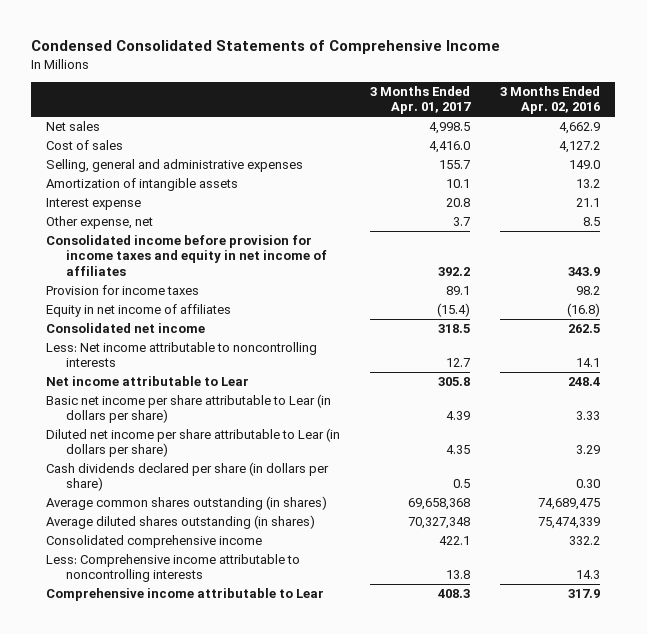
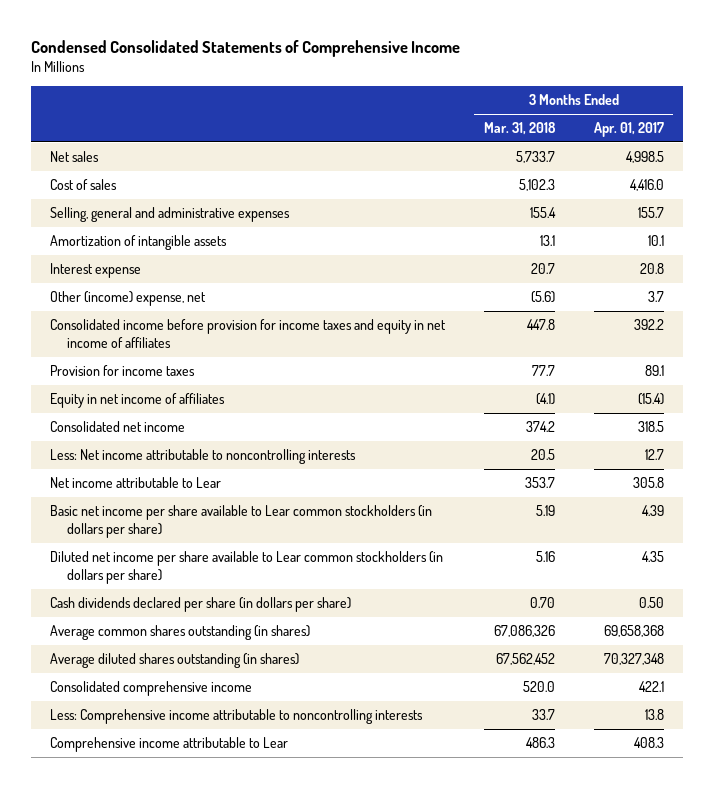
- | 3 Months Ended Apr. 01, 2017 | 3 Months Ended Apr. 02, 2016
+ | 3 Months Ended Mar. 31, 2018 | 3 Months Ended Apr. 01, 2017
- Other expense, net | 3.7 | 8.5
+ Other (income) expense, net | (5.6) | 3.7
- Basic net income per share attributable to Lear (in dollars per share) | 4.39 | 3.33
- Diluted net income per share attributable to Lear (in dollars per share) | 4.35 | 3.29
- Cash dividends declared per share (in dollars per share) | 0.5 | 0.30
+ Basic net income per share available to Lear common stockholders (in dollars per share) | 5.19 | 4.39
+ Diluted net income per share available to Lear common stockholders (in dollars per share) | 5.16 | 4.35
+ Cash dividends declared per share (in dollars per share) | 0.70 | 0.50

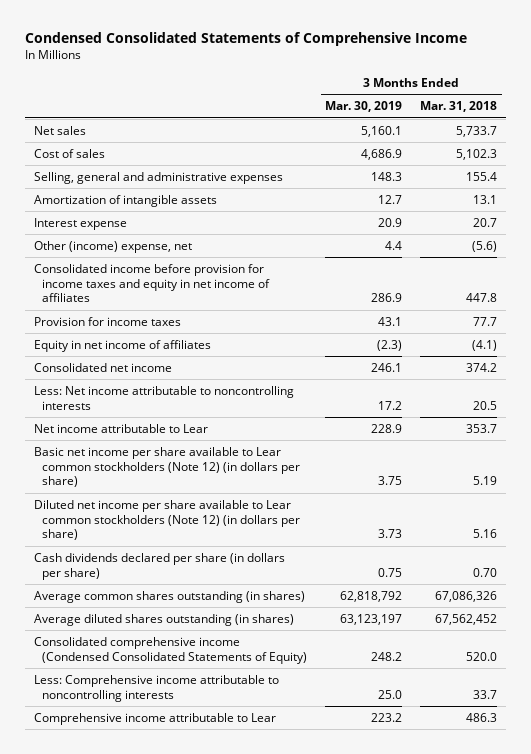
- | 3 Months Ended Mar. 31, 2018 | 3 Months Ended Apr. 01, 2017
+ | 3 Months Ended Mar. 30, 2019 | 3 Months Ended Mar. 31, 2018
- Basic net income per share available to Lear common stockholders (in dollars per share) | 5.19 | 4.39
- Diluted net income per share available to Lear common stockholders (in dollars per share) | 5.16 | 4.35
+ Basic net income per share available to Lear common stockholders (Note 12) (in dollars per share) | 3.75 | 5.19
+ Diluted net income per share available to Lear common stockholders (Note 12) (in dollars per share) | 3.73 | 5.16
- Consolidated comprehensive income | 520.0 | 422.1
+ Consolidated comprehensive income (Condensed Consolidated Statements of Equity) | 248.2 | 520.0

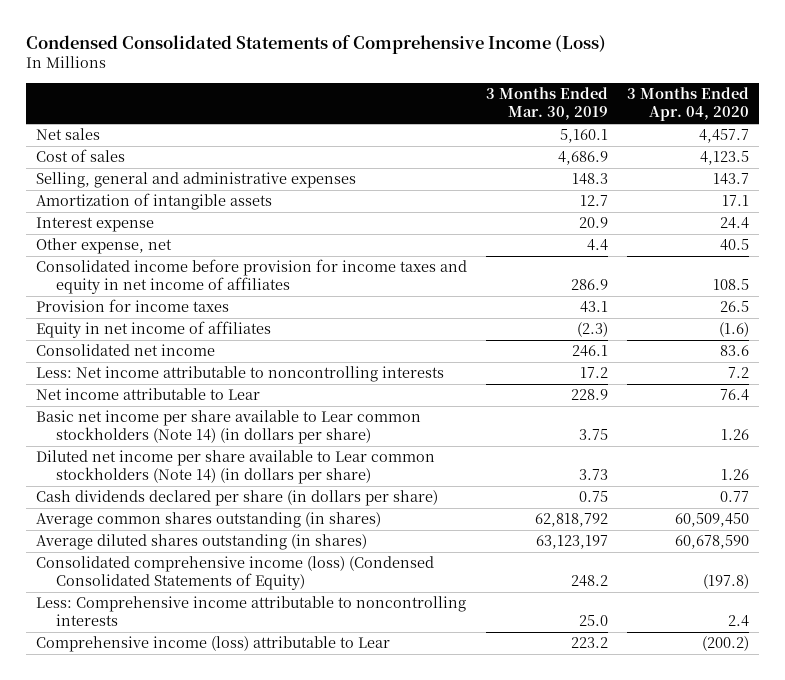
- Condensed Consolidated Statements of Comprehensive Income
+ Condensed Consolidated Statements of Comprehensive Income (Loss)
- | 3 Months Ended Mar. 30, 2019 | 3 Months Ended Mar. 31, 2018
+ | 3 Months Ended Mar. 30, 2019 | 3 Months Ended Apr. 04, 2020
- Other (income) expense, net | 4.4 | (5.6)
+ Other expense, net | 4.4 | 40.5
- Basic net income per share available to Lear common stockholders (Note 12) (in dollars per share) | 3.75 | 5.19
- Diluted net income per share available to Lear common stockholders (Note 12) (in dollars per share) | 3.73 | 5.16
+ Basic net income per share available to Lear common stockholders (Note 14) (in dollars per share) | 3.75 | 1.26
+ Diluted net income per share available to Lear common stockholders (Note 14) (in dollars per share) | 3.73 | 1.26
- Consolidated comprehensive income (Condensed Consolidated Statements of Equity) | 248.2 | 520.0
+ Consolidated comprehensive income (loss) (Condensed Consolidated Statements of Equity) | 248.2 | (197.8)
- Comprehensive income attributable to Lear | 223.2 | 486.3
+ Comprehensive income (loss) attributable to Lear | 223.2 | (200.2)

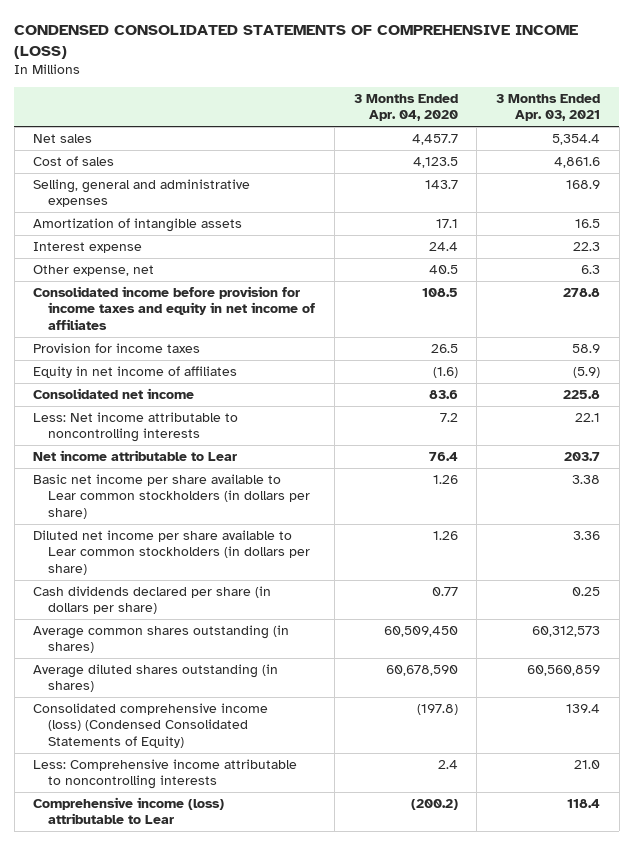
- Condensed Consolidated Statements of Comprehensive Income (Loss)
+ CONDENSED CONSOLIDATED STATEMENTS OF COMPREHENSIVE INCOME (LOSS)
- | 3 Months Ended Mar. 30, 2019 | 3 Months Ended Apr. 04, 2020
+ | 3 Months Ended Apr. 04, 2020 | 3 Months Ended Apr. 03, 2021
- Basic net income per share available to Lear common stockholders (Note 14) (in dollars per share) | 3.75 | 1.26
- Diluted net income per share available to Lear common stockholders (Note 14) (in dollars per share) | 3.73 | 1.26
+ Basic net income per share available to Lear common stockholders (in dollars per share) | 1.26 | 3.38
+ Diluted net income per share available to Lear common stockholders (in dollars per share) | 1.26 | 3.36

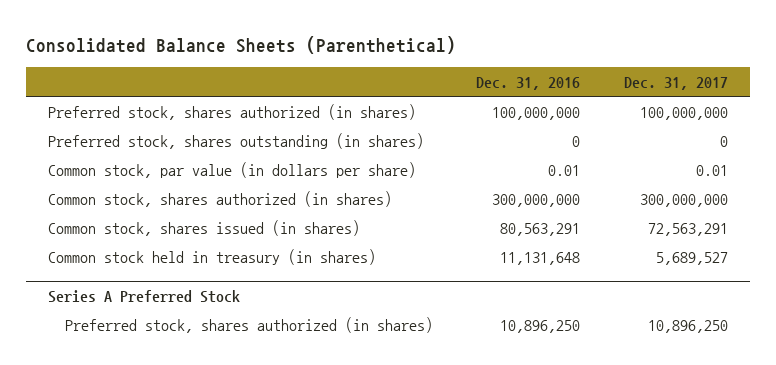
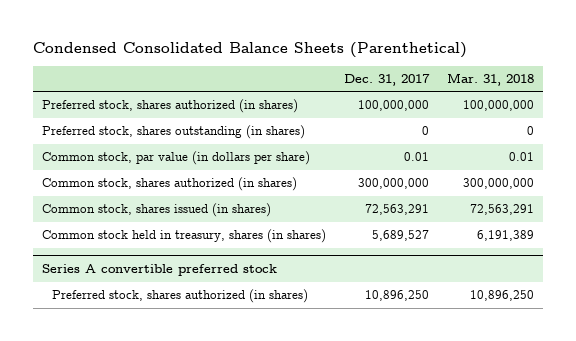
- Consolidated Balance Sheets (Parenthetical)
+ Condensed Consolidated Balance Sheets (Parenthetical)
- | Dec. 31, 2016 | Dec. 31, 2017
+ | Dec. 31, 2017 | Mar. 31, 2018
- Common stock held in treasury (in shares) | 11,131,648 | 5,689,527
- Series A Preferred Stock
+ Common stock held in treasury, shares (in shares) | 5,689,527 | 6,191,389
+ Series A convertible preferred stock

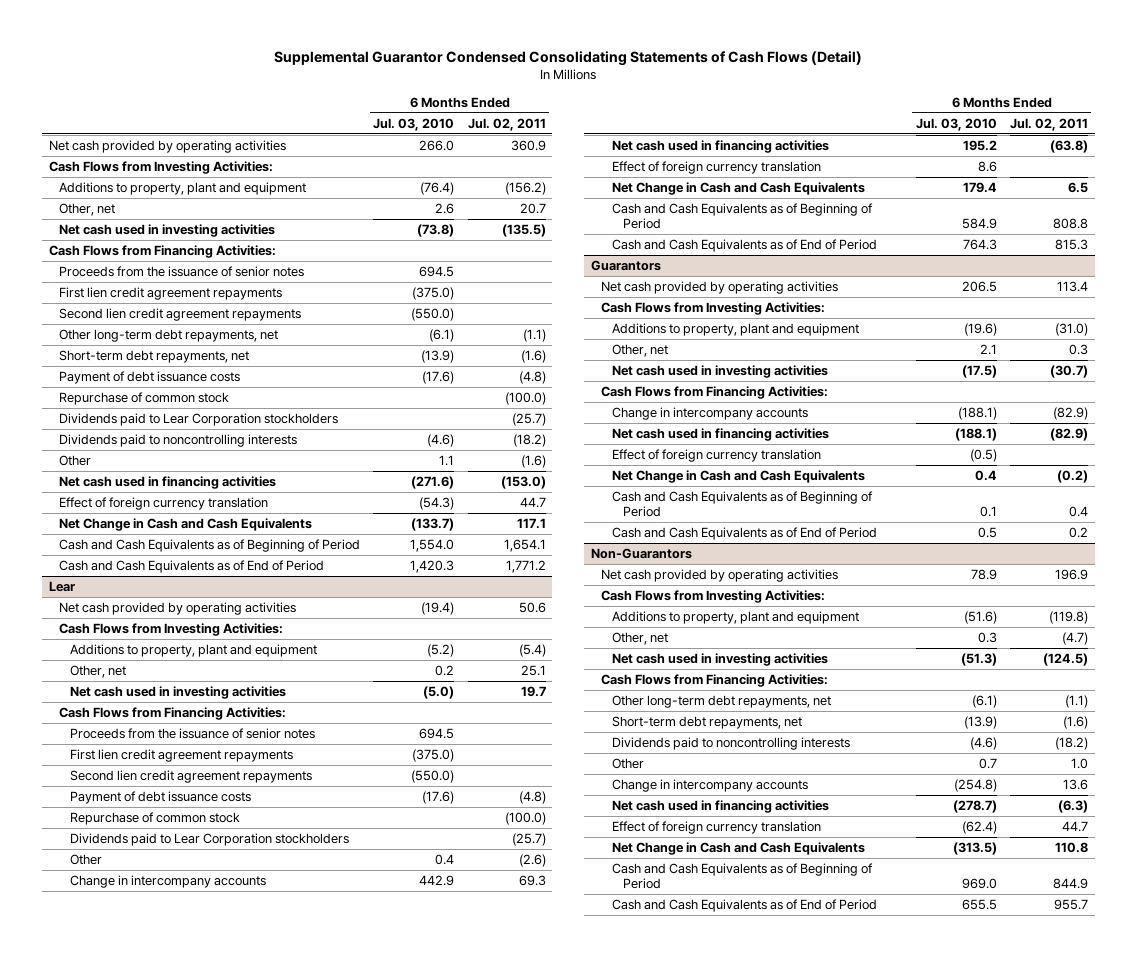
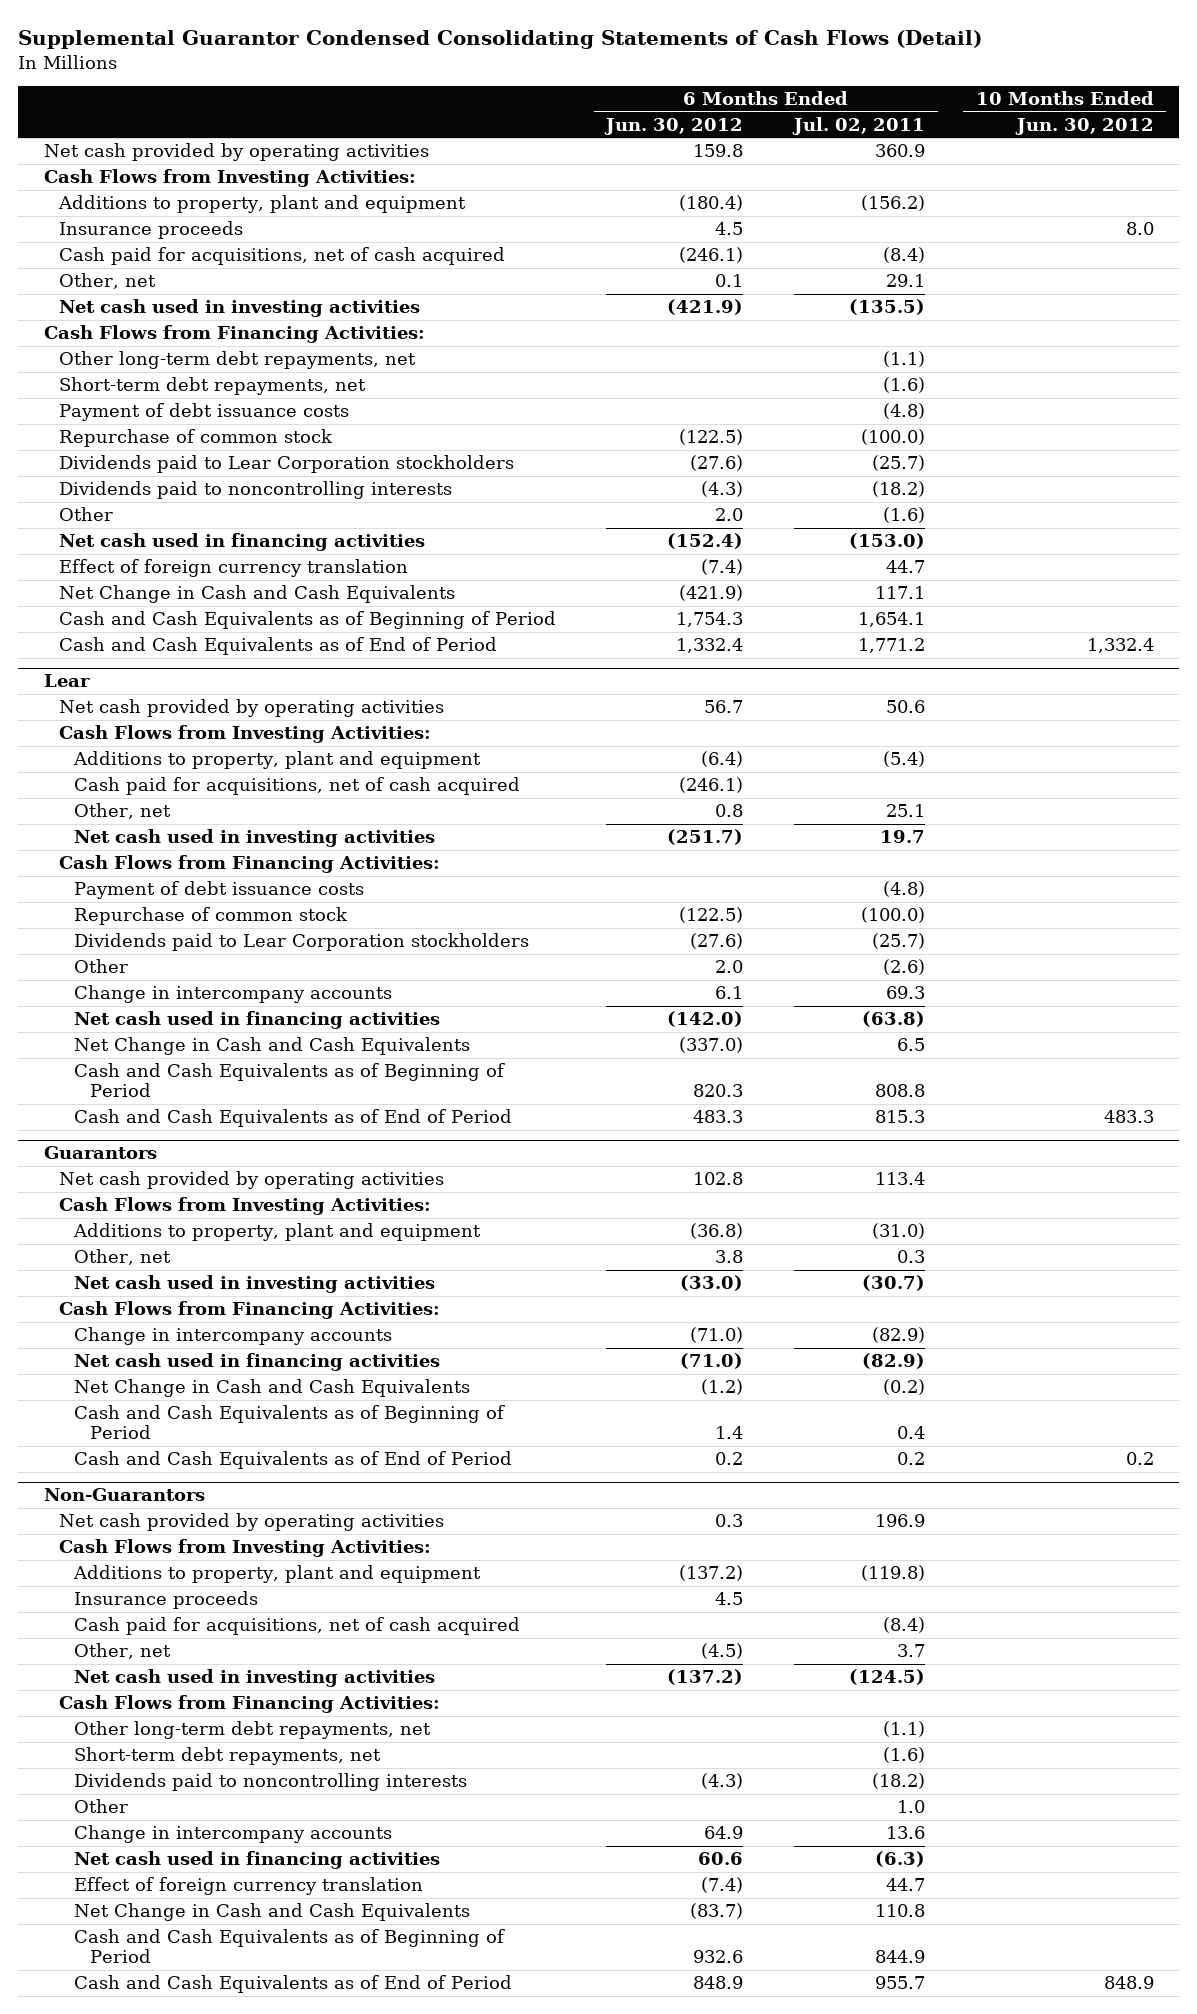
- | 6 Months Ended Jul. 03, 2010 | 6 Months Ended Jul. 02, 2011
+ | 6 Months Ended Jun. 30, 2012 | 6 Months Ended Jul. 02, 2011 | 10 Months Ended Jun. 30, 2012
- Other, net | 2.6 | 20.7
+ Insurance proceeds | 4.5 | | 8.0
+ Cash paid for acquisitions, net of cash acquired | (246.1) | (8.4) |
+ Other, net | 0.1 | 29.1 |
- Proceeds from the issuance of senior notes | 694.5 |
- First lien credit agreement repayments | (375.0) |
- Second lien credit agreement repayments | (550.0) |
@ Lear
+ Cash paid for acquisitions, net of cash acquired | (246.1) | |
- Proceeds from the issuance of senior notes | 694.5 |
- First lien credit agreement repayments | (375.0) |
- Second lien credit agreement repayments | (550.0) |
- Effect of foreign currency translation | 8.6 |
@ Guarantors
- Effect of foreign currency translation | (0.5) |
@ Non-Guarantors
- Other, net | 0.3 | (4.7)
+ Insurance proceeds | 4.5 | |
+ Cash paid for acquisitions, net of cash acquired | | (8.4) |
+ Other, net | (4.5) | 3.7 |

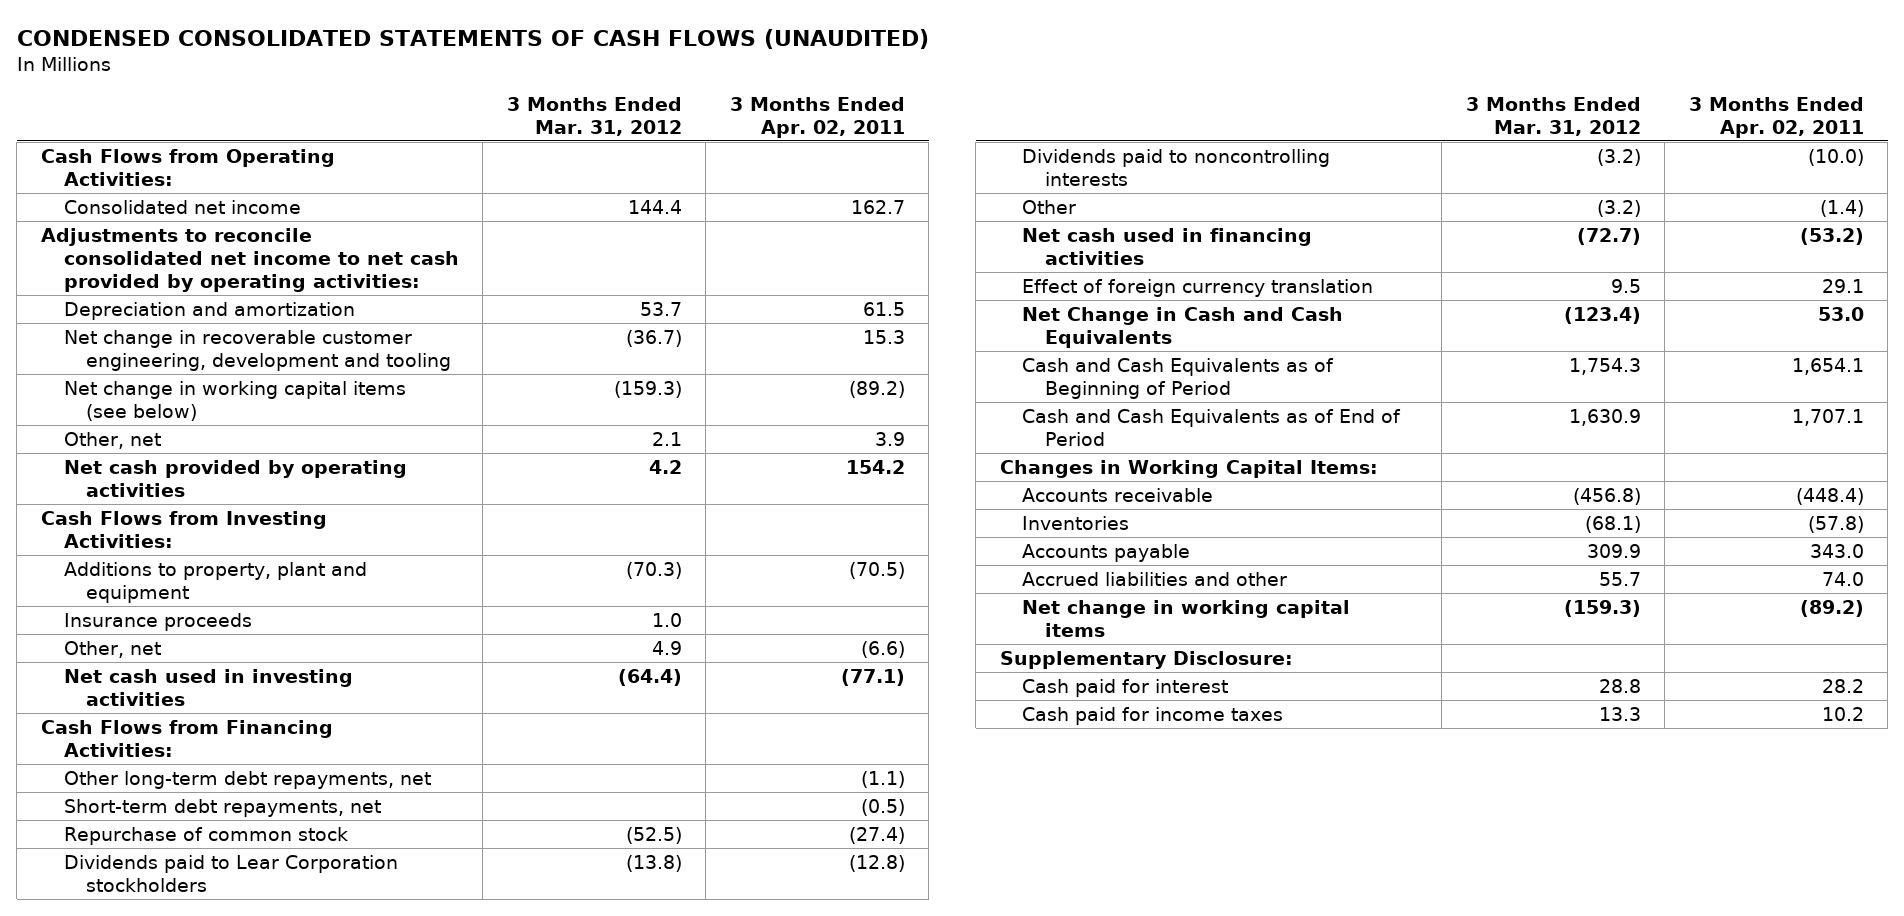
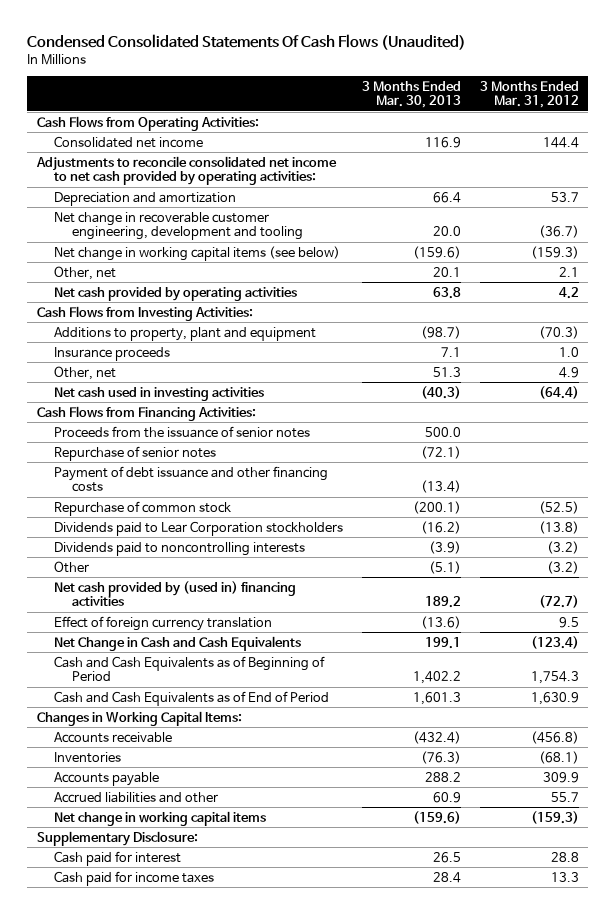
- CONDENSED CONSOLIDATED STATEMENTS OF CASH FLOWS (UNAUDITED)
+ Condensed Consolidated Statements Of Cash Flows (Unaudited)
- | 3 Months Ended Mar. 31, 2012 | 3 Months Ended Apr. 02, 2011
+ | 3 Months Ended Mar. 30, 2013 | 3 Months Ended Mar. 31, 2012
- Other long-term debt repayments, net | | (1.1)
- Short-term debt repayments, net | | (0.5)
+ Proceeds from the issuance of senior notes | 500.0 |
+ Repurchase of senior notes | (72.1) |
+ Payment of debt issuance and other financing costs | (13.4) |
- Net cash used in financing activities | (72.7) | (53.2)
+ Net cash provided by (used in) financing activities | 189.2 | (72.7)

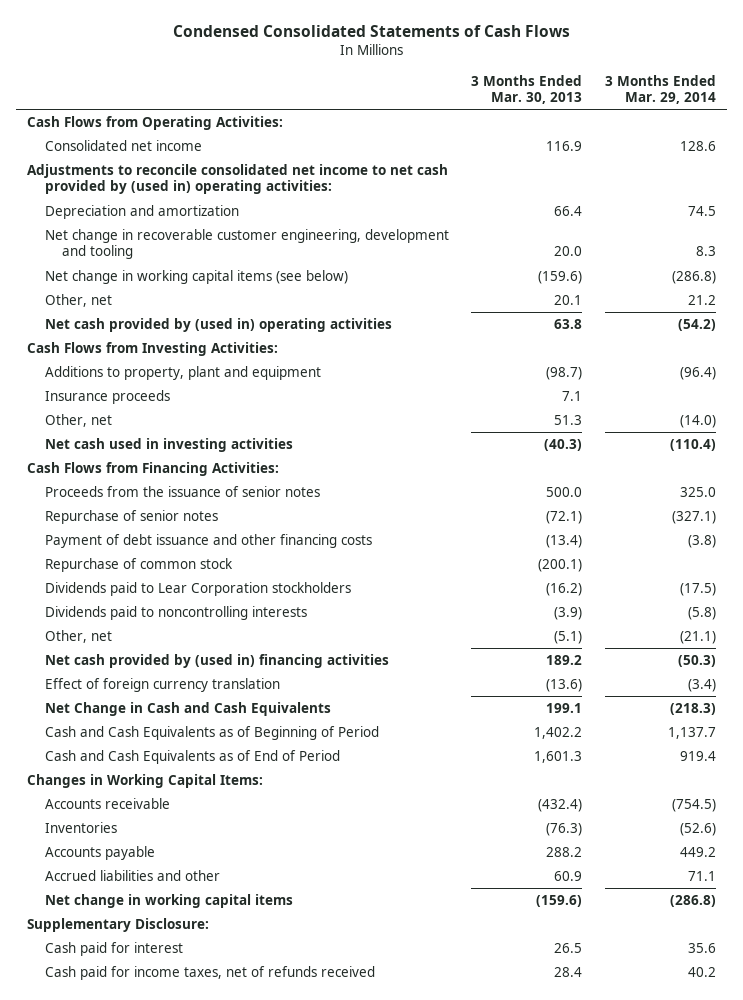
- Condensed Consolidated Statements Of Cash Flows (Unaudited)
+ Condensed Consolidated Statements of Cash Flows
- | 3 Months Ended Mar. 30, 2013 | 3 Months Ended Mar. 31, 2012
+ | 3 Months Ended Mar. 30, 2013 | 3 Months Ended Mar. 29, 2014
- Adjustments to reconcile consolidated net income to net cash provided by operating activities:
+ Adjustments to reconcile consolidated net income to net cash provided by (used in) operating activities:
- Net cash provided by operating activities | 63.8 | 4.2
+ Net cash provided by (used in) operating activities | 63.8 | (54.2)
- Other | (5.1) | (3.2)
+ Other, net | (5.1) | (21.1)
- Cash paid for income taxes | 28.4 | 13.3
+ Cash paid for income taxes, net of refunds received | 28.4 | 40.2

